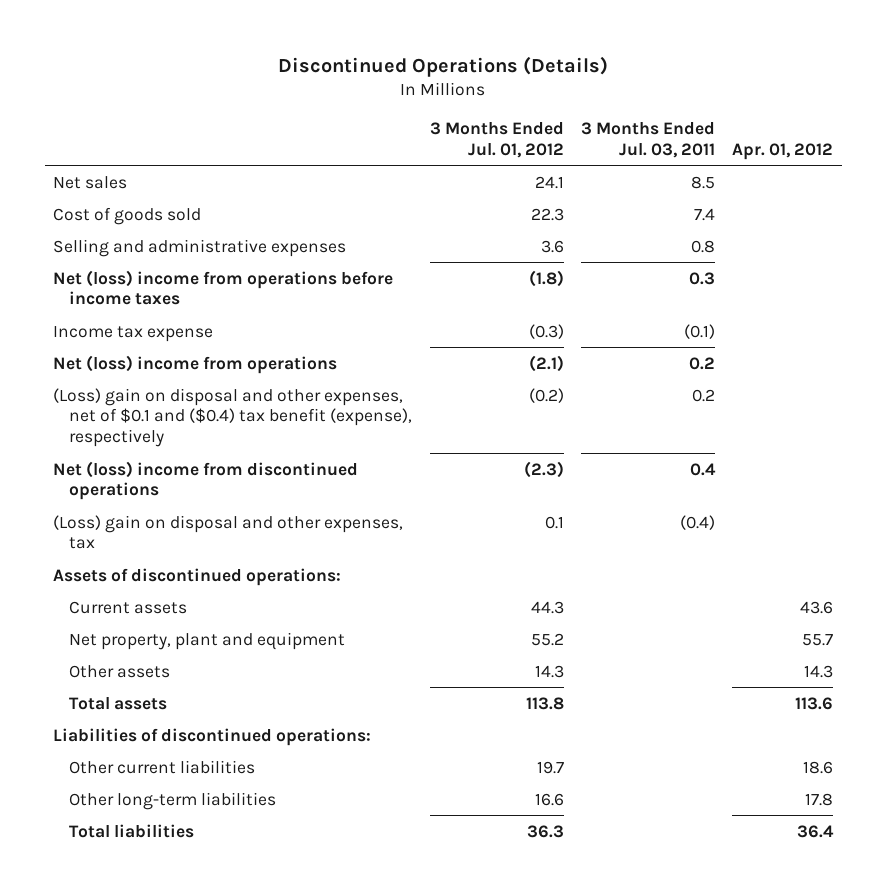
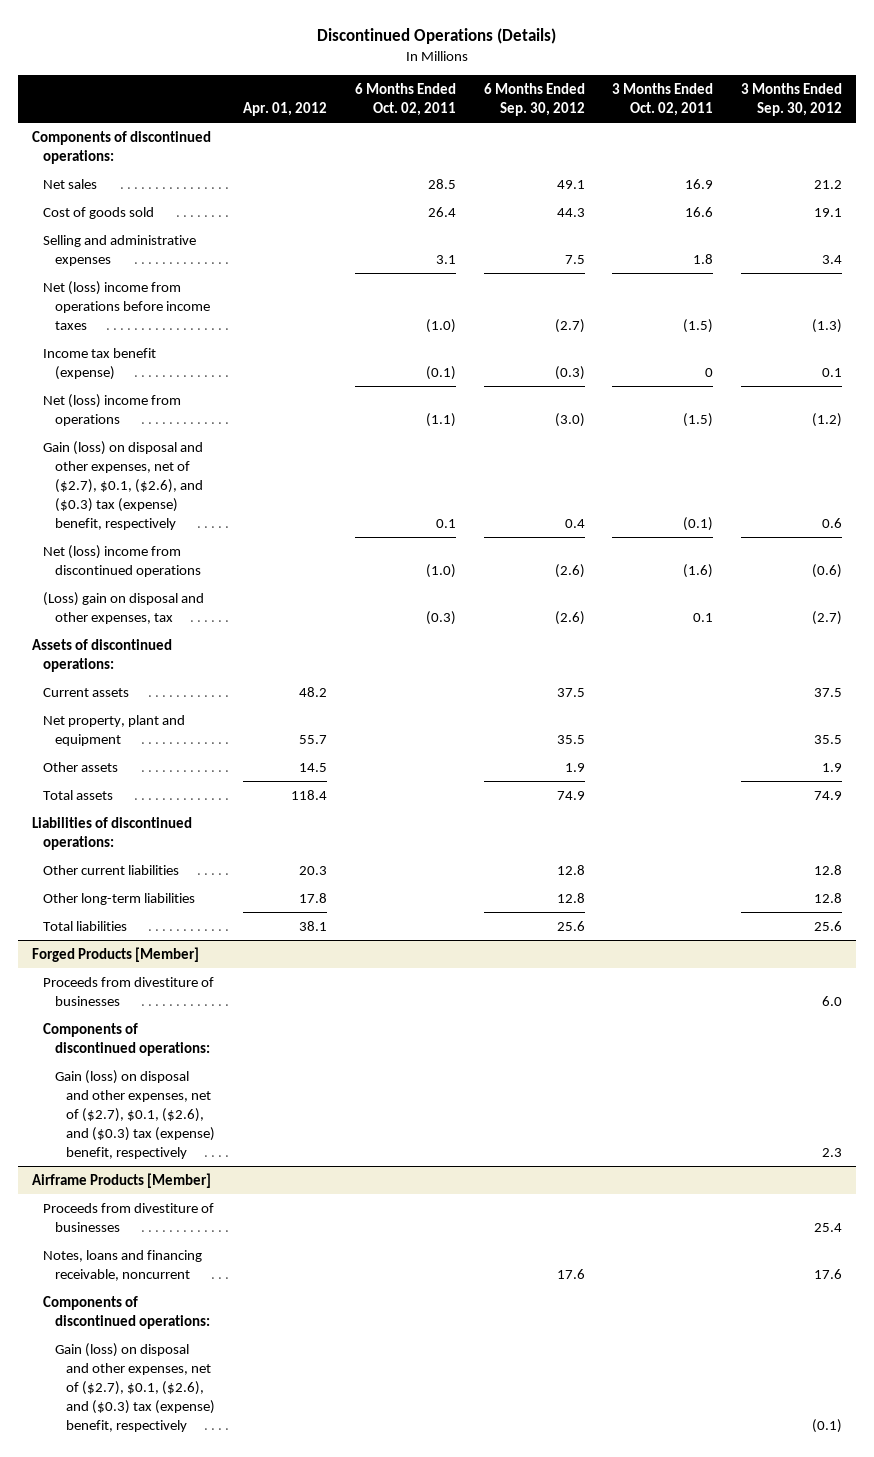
- | 3 Months Ended Jul. 01, 2012 | 3 Months Ended Jul. 03, 2011 | Apr. 01, 2012
+ | Apr. 01, 2012 | 6 Months Ended Oct. 02, 2011 | 6 Months Ended Sep. 30, 2012 | 3 Months Ended Oct. 02, 2011 | 3 Months Ended Sep. 30, 2012
+ Components of discontinued operations:
- Income tax expense | (0.3) | (0.1) |
+ Income tax benefit (expense) | | (0.1) | (0.3) | 0 | 0.1
- (Loss) gain on disposal and other expenses, net of $0.1 and ($0.4) tax benefit (expense), respectively | (0.2) | 0.2 |
+ Gain (loss) on disposal and other expenses, net of ($2.7), $0.1, ($2.6), and ($0.3) tax (expense) benefit, respectively | | 0.1 | 0.4 | (0.1) | 0.6
- Current assets | 44.3 | | 43.6
+ Current assets | 48.2 | | 37.5 | | 37.5
- Other assets | 14.3 | | 14.3
- Total assets | 113.8 | | 113.6
+ Other assets | 14.5 | | 1.9 | | 1.9
+ Total assets | 118.4 | | 74.9 | | 74.9
- Other current liabilities | 19.7 | | 18.6
+ Other current liabilities | 20.3 | | 12.8 | | 12.8
- Total liabilities | 36.3 | | 36.4
+ Total liabilities | 38.1 | | 25.6 | | 25.6
+ Forged Products [Member]
+ Proceeds from divestiture of businesses | | | | | 6.0
+ Components of discontinued operations:
+ Gain (loss) on disposal and other expenses, net of ($2.7), $0.1, ($2.6), and ($0.3) tax (expense) benefit, respectively | | | | | 2.3
+ Airframe Products [Member]
+ Proceeds from divestiture of businesses | | | | | 25.4
+ Notes, loans and financing receivable, noncurrent | | | 17.6 | | 17.6
+ Components of discontinued operations:
+ Gain (loss) on disposal and other expenses, net of ($2.7), $0.1, ($2.6), and ($0.3) tax (expense) benefit, respectively | | | | | (0.1)

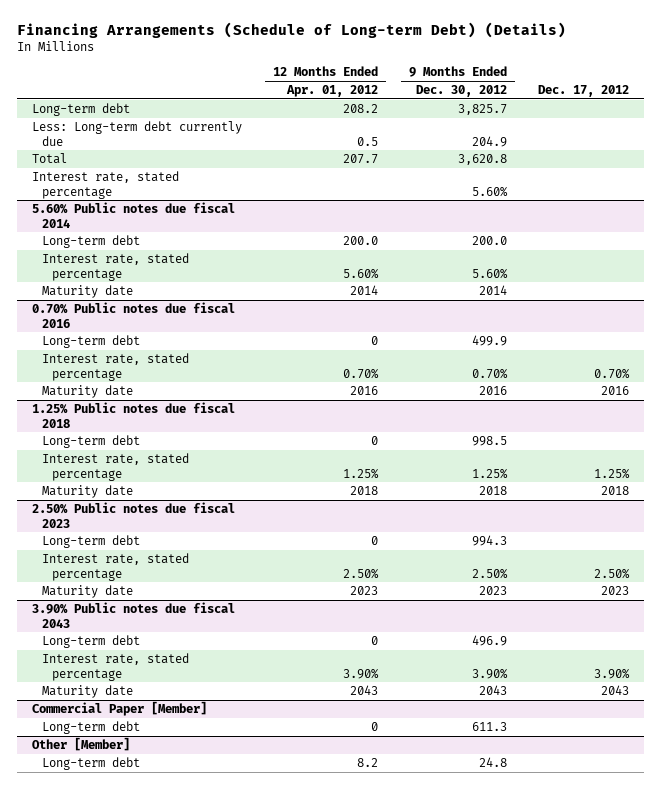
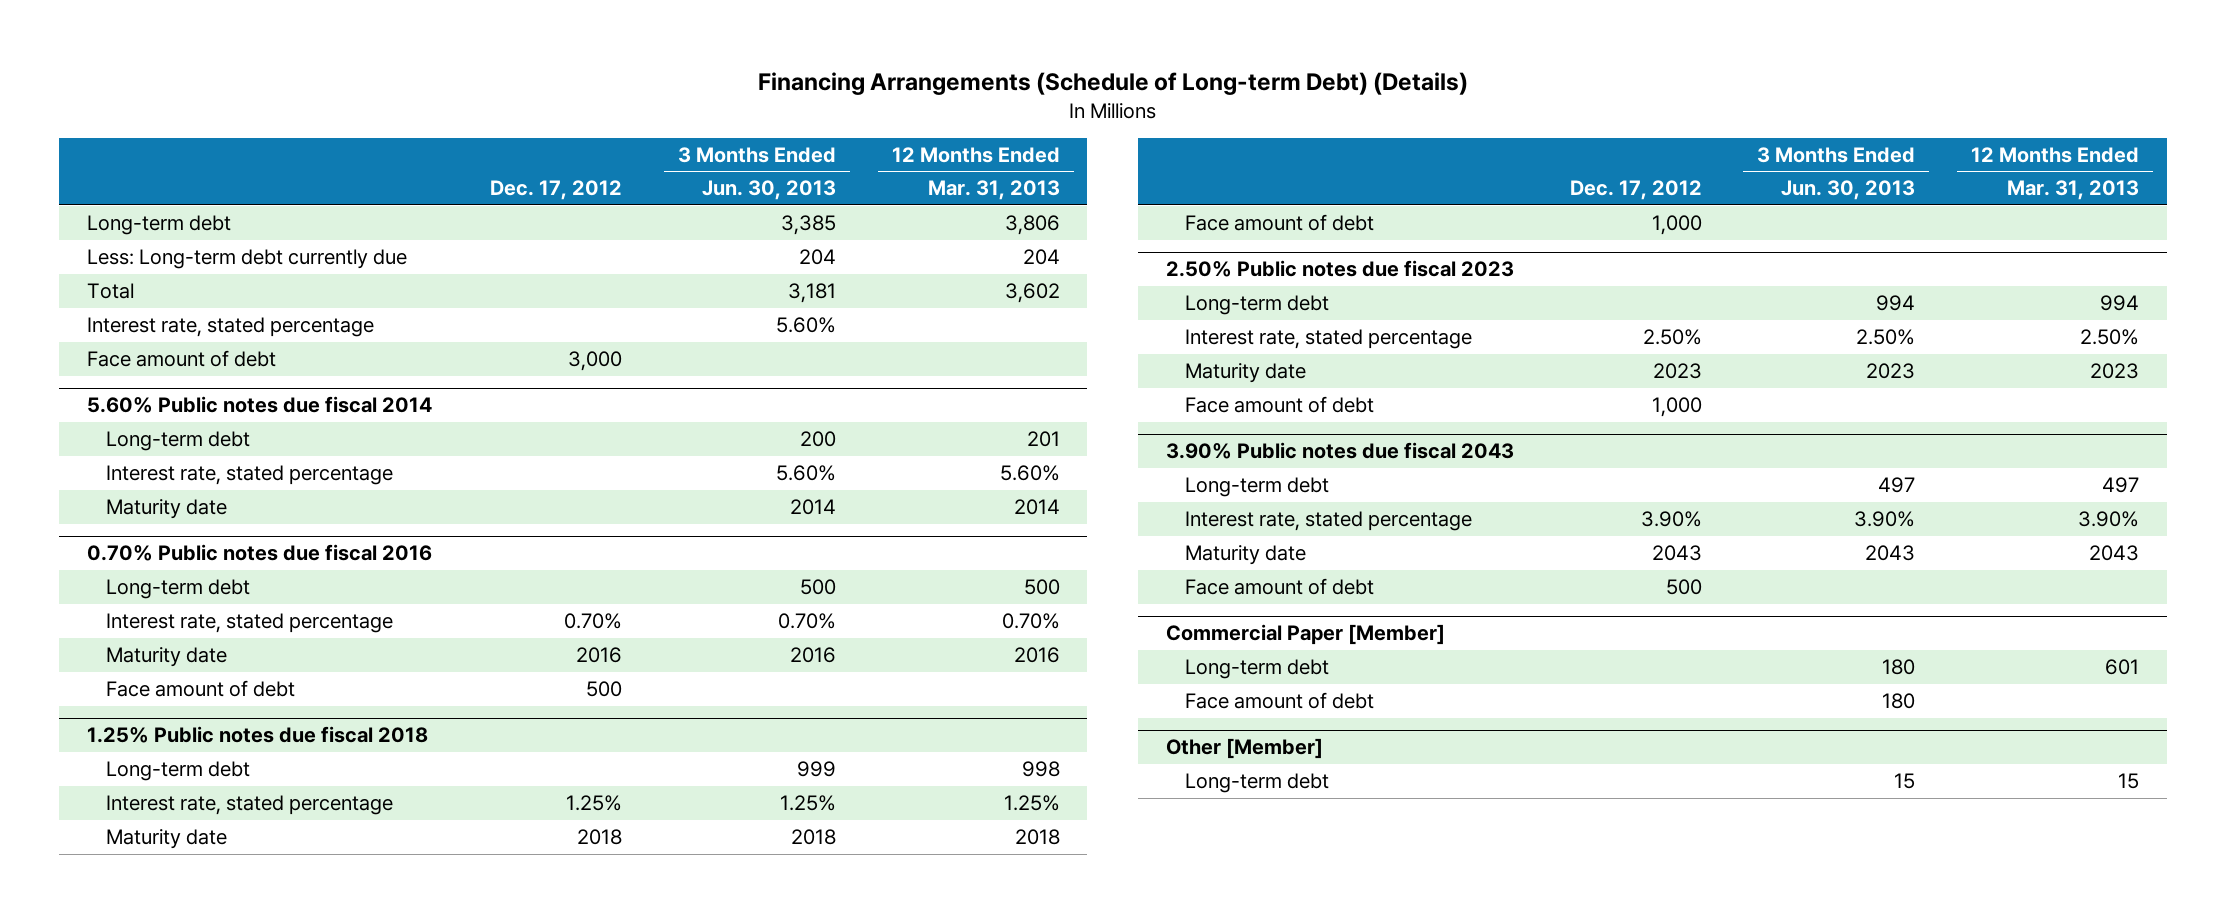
- | 12 Months Ended Apr. 01, 2012 | 9 Months Ended Dec. 30, 2012 | Dec. 17, 2012
+ | Dec. 17, 2012 | 3 Months Ended Jun. 30, 2013 | 12 Months Ended Mar. 31, 2013
+ Face amount of debt | 3,000 | |
@ 0.70% Public notes due fiscal 2016
+ Face amount of debt | 500 | |
@ 1.25% Public notes due fiscal 2018
+ Face amount of debt | 1,000 | |
@ 2.50% Public notes due fiscal 2023
+ Face amount of debt | 1,000 | |
@ 3.90% Public notes due fiscal 2043
+ Face amount of debt | 500 | |
@ Commercial Paper [Member]
+ Face amount of debt | | 180 |

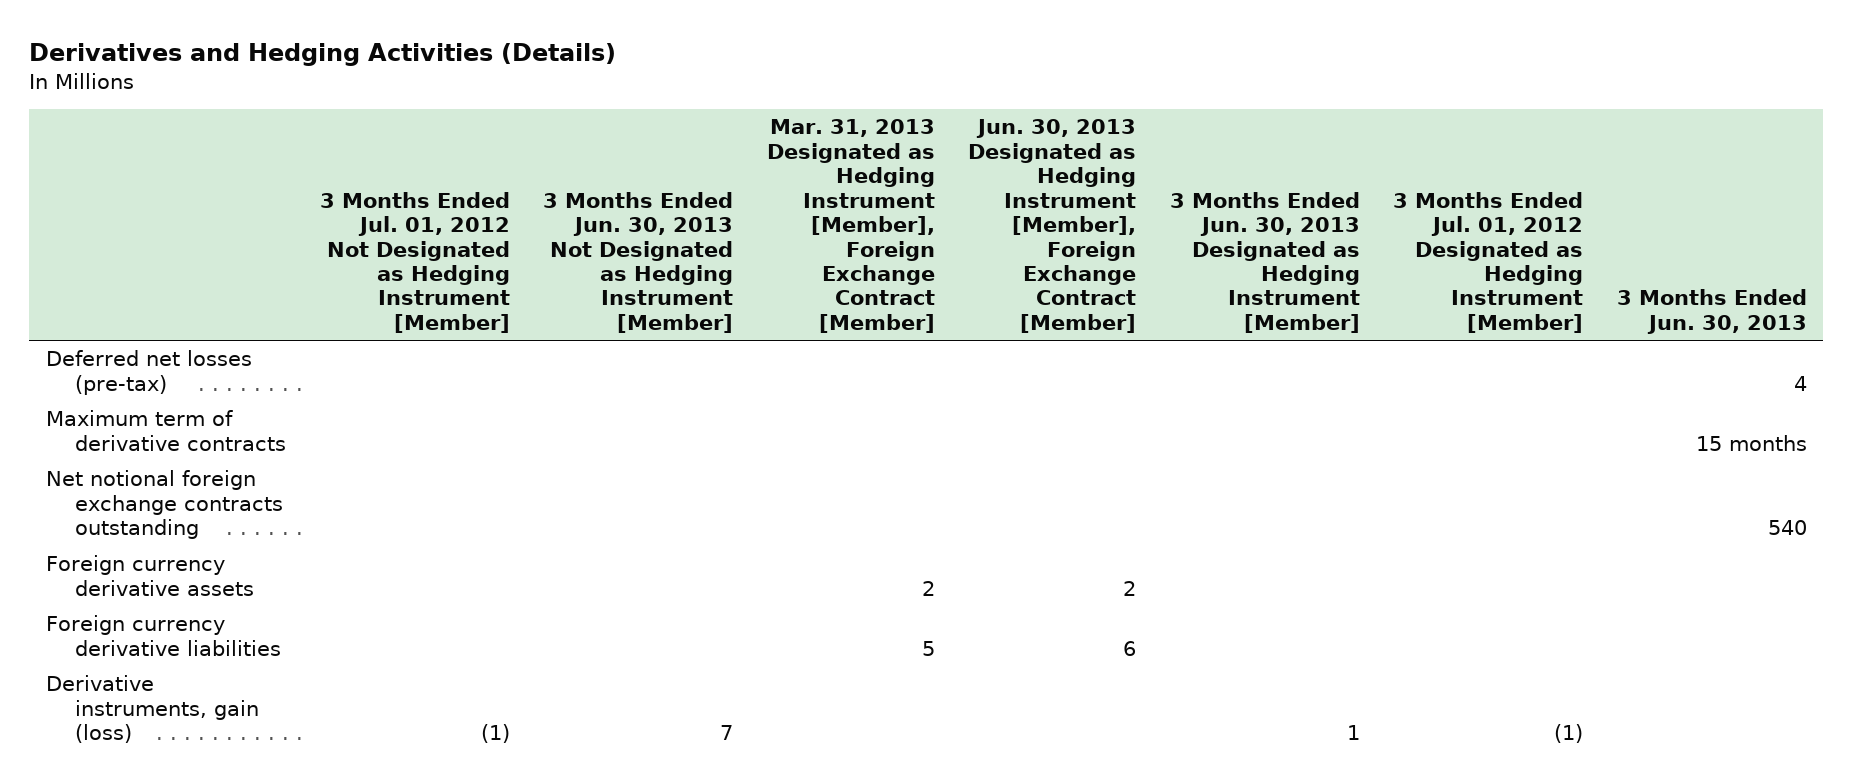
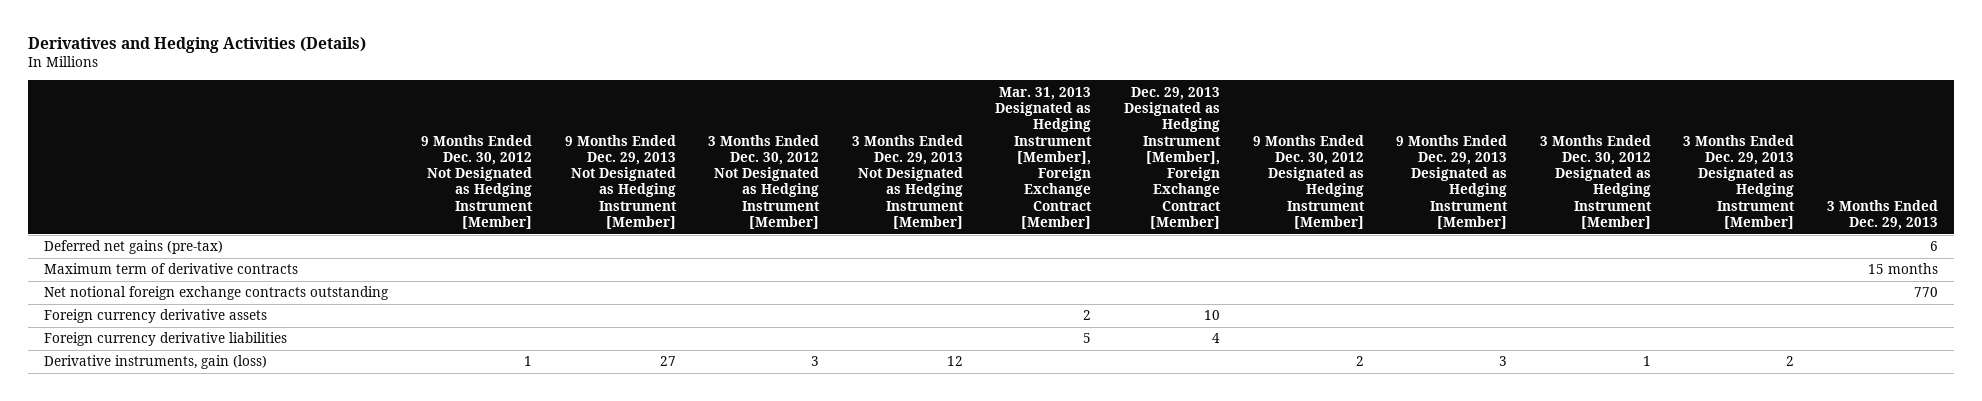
- | 3 Months Ended Jul. 01, 2012 Not Designated as Hedging Instrument [Member] | 3 Months Ended Jun. 30, 2013 Not Designated as Hedging Instrument [Member] | Mar. 31, 2013 Designated as Hedging Instrument [Member], Foreign Exchange Contract [Member] | Jun. 30, 2013 Designated as Hedging Instrument [Member], Foreign Exchange Contract [Member] | 3 Months Ended Jun. 30, 2013 Designated as Hedging Instrument [Member] | 3 Months Ended Jul. 01, 2012 Designated as Hedging Instrument [Member] | 3 Months Ended Jun. 30, 2013
+ | 9 Months Ended Dec. 30, 2012 Not Designated as Hedging Instrument [Member] | 9 Months Ended Dec. 29, 2013 Not Designated as Hedging Instrument [Member] | 3 Months Ended Dec. 30, 2012 Not Designated as Hedging Instrument [Member] | 3 Months Ended Dec. 29, 2013 Not Designated as Hedging Instrument [Member] | Mar. 31, 2013 Designated as Hedging Instrument [Member], Foreign Exchange Contract [Member] | Dec. 29, 2013 Designated as Hedging Instrument [Member], Foreign Exchange Contract [Member] | 9 Months Ended Dec. 30, 2012 Designated as Hedging Instrument [Member] | 9 Months Ended Dec. 29, 2013 Designated as Hedging Instrument [Member] | 3 Months Ended Dec. 30, 2012 Designated as Hedging Instrument [Member] | 3 Months Ended Dec. 29, 2013 Designated as Hedging Instrument [Member] | 3 Months Ended Dec. 29, 2013
- Deferred net losses (pre-tax) | | | | | | | 4
+ Deferred net gains (pre-tax) | | | | | | | | | | | 6

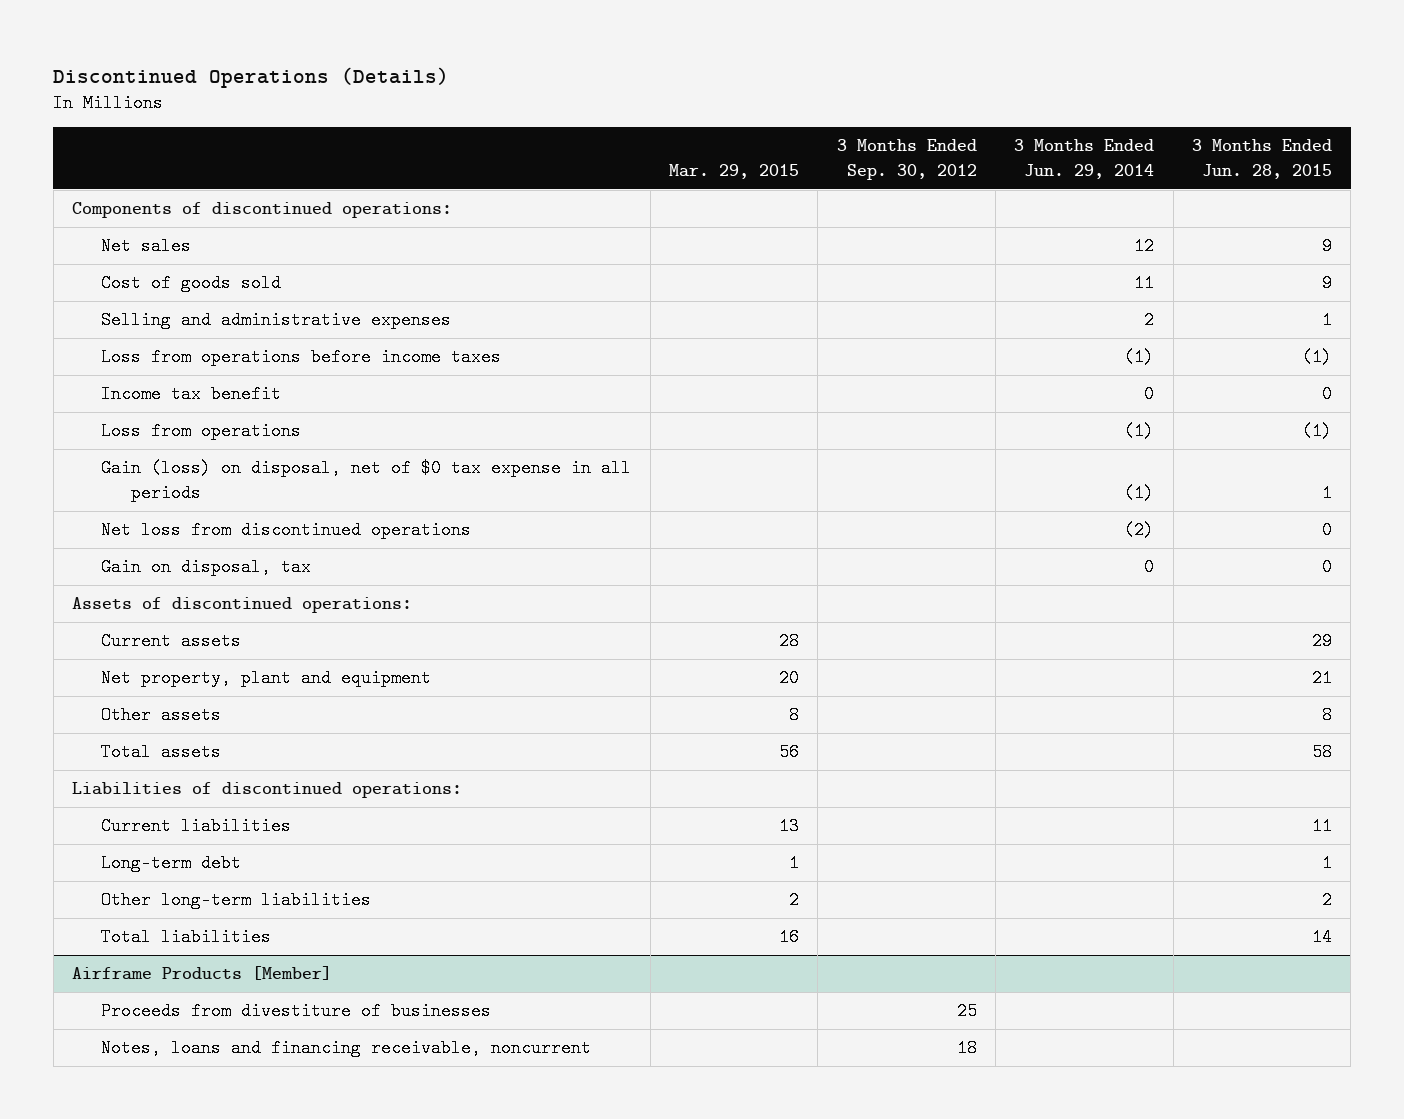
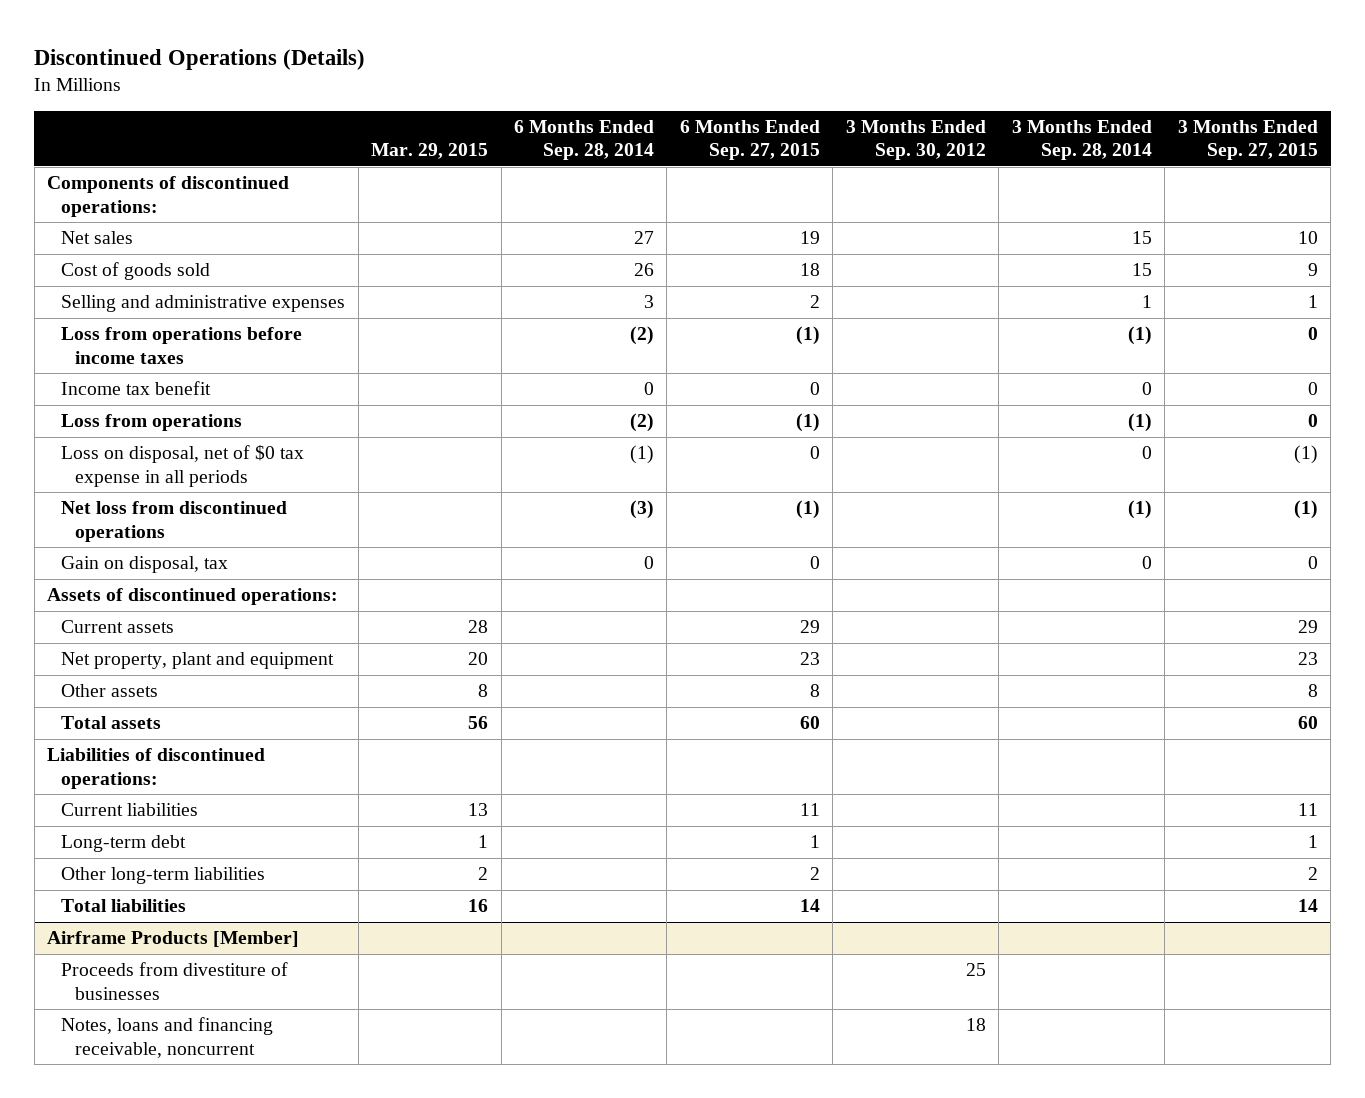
- | Mar. 29, 2015 | 3 Months Ended Sep. 30, 2012 | 3 Months Ended Jun. 29, 2014 | 3 Months Ended Jun. 28, 2015
+ | Mar. 29, 2015 | 6 Months Ended Sep. 28, 2014 | 6 Months Ended Sep. 27, 2015 | 3 Months Ended Sep. 30, 2012 | 3 Months Ended Sep. 28, 2014 | 3 Months Ended Sep. 27, 2015
- Gain (loss) on disposal, net of $0 tax expense in all periods | | | (1) | 1
+ Loss on disposal, net of $0 tax expense in all periods | | (1) | 0 | | 0 | (1)

